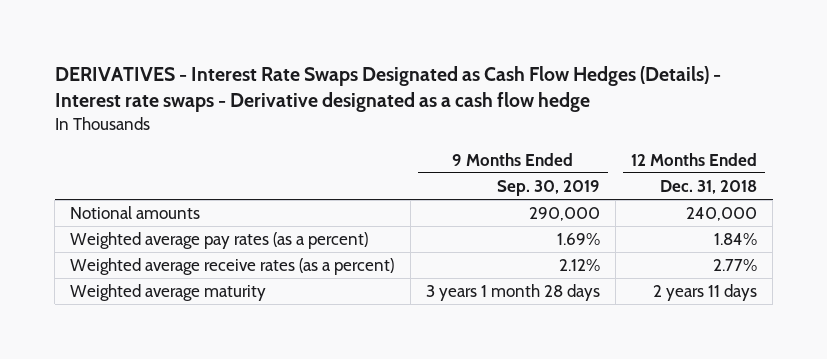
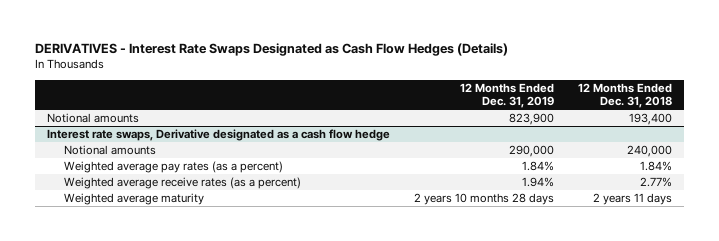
- DERIVATIVES - Interest Rate Swaps Designated as Cash Flow Hedges (Details) - Interest rate swaps - Derivative designated as a cash flow hedge
+ DERIVATIVES - Interest Rate Swaps Designated as Cash Flow Hedges (Details)
- | 9 Months Ended Sep. 30, 2019 | 12 Months Ended Dec. 31, 2018
+ | 12 Months Ended Dec. 31, 2019 | 12 Months Ended Dec. 31, 2018
+ Notional amounts | 823,900 | 193,400
+ Interest rate swaps, Derivative designated as a cash flow hedge

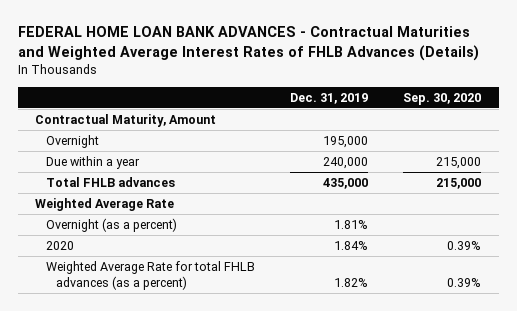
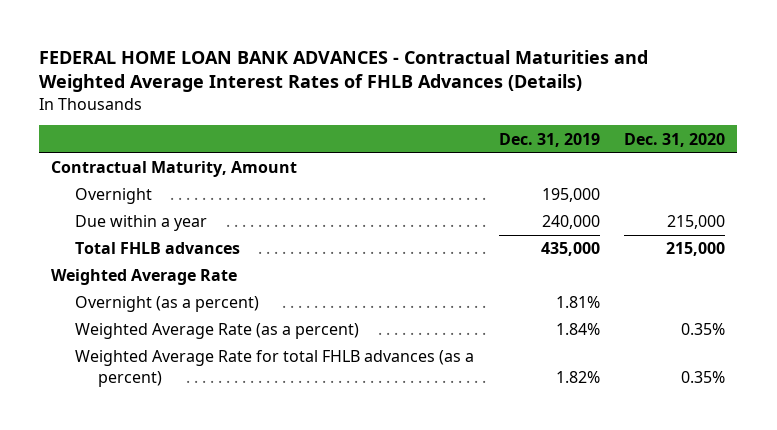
- | Dec. 31, 2019 | Sep. 30, 2020
+ | Dec. 31, 2019 | Dec. 31, 2020
- 2020 | 1.84% | 0.39%
+ Weighted Average Rate (as a percent) | 1.84% | 0.35%

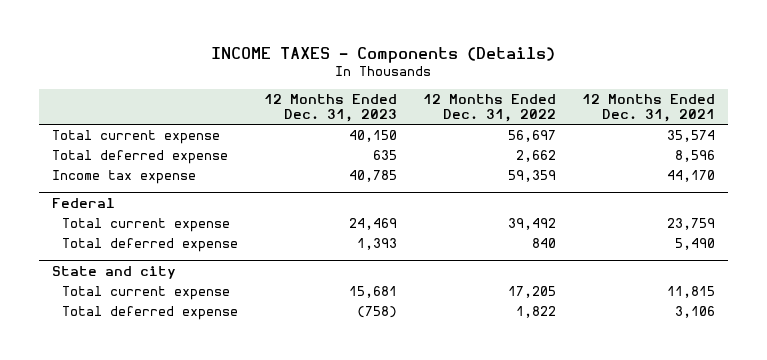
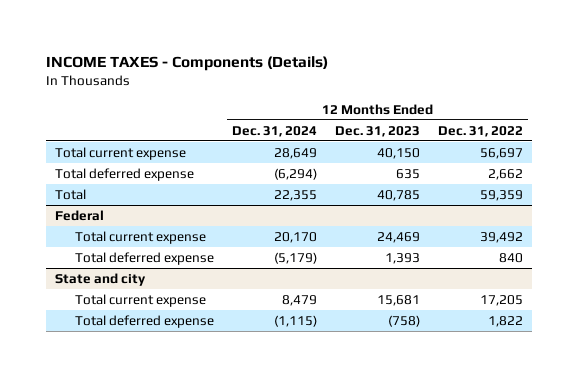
- | 12 Months Ended Dec. 31, 2023 | 12 Months Ended Dec. 31, 2022 | 12 Months Ended Dec. 31, 2021
+ | 12 Months Ended Dec. 31, 2024 | 12 Months Ended Dec. 31, 2023 | 12 Months Ended Dec. 31, 2022
- Income tax expense | 40,785 | 59,359 | 44,170
+ Total | 22,355 | 40,785 | 59,359

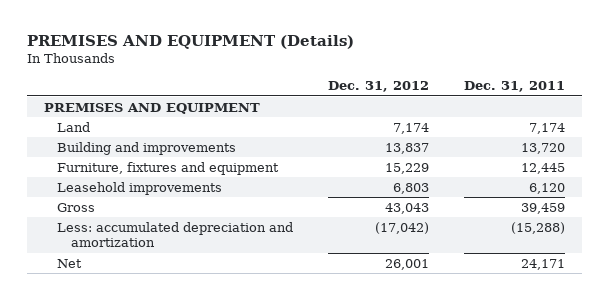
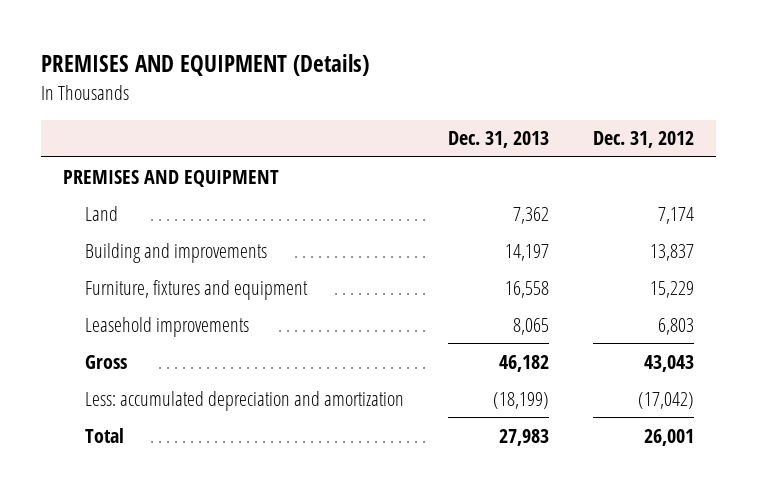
- | Dec. 31, 2012 | Dec. 31, 2011
+ | Dec. 31, 2013 | Dec. 31, 2012
- Net | 26,001 | 24,171
+ Total | 27,983 | 26,001

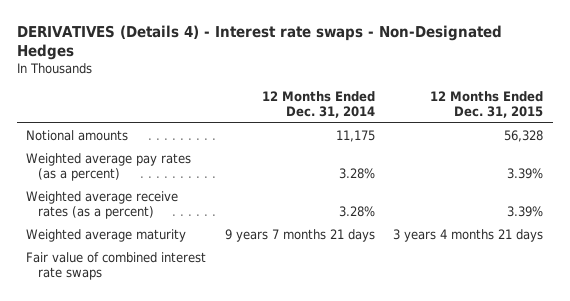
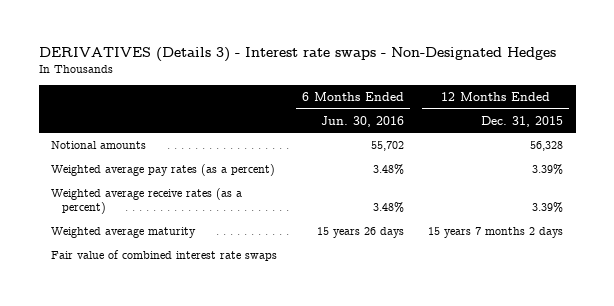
- DERIVATIVES (Details 4) - Interest rate swaps - Non-Designated Hedges
+ DERIVATIVES (Details 3) - Interest rate swaps - Non-Designated Hedges
- | 12 Months Ended Dec. 31, 2014 | 12 Months Ended Dec. 31, 2015
+ | 6 Months Ended Jun. 30, 2016 | 12 Months Ended Dec. 31, 2015
- Weighted average maturity | 9 years 7 months 21 days | 3 years 4 months 21 days
+ Weighted average maturity | 15 years 26 days | 15 years 7 months 2 days

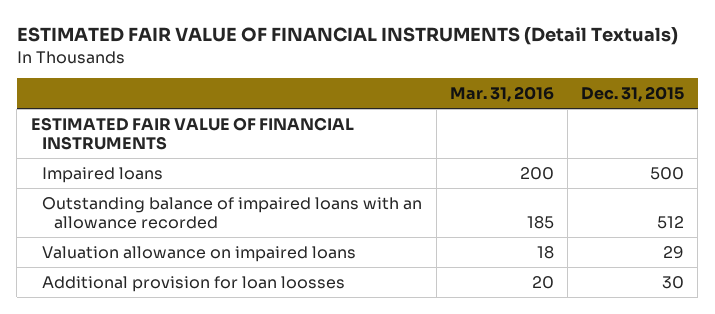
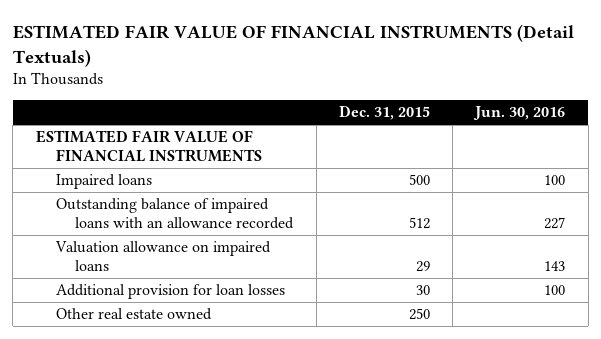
- | Mar. 31, 2016 | Dec. 31, 2015
+ | Dec. 31, 2015 | Jun. 30, 2016
- Additional provision for loan loosses | 20 | 30
+ Additional provision for loan losses | 30 | 100
+ Other real estate owned | 250 |

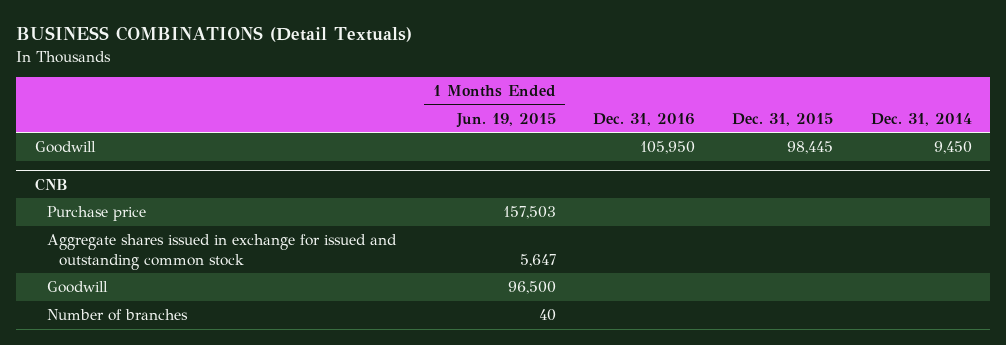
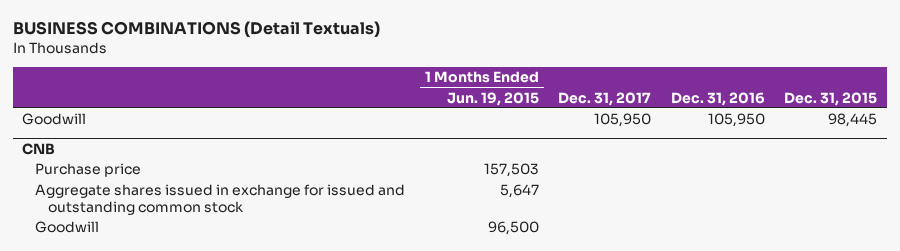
- | 1 Months Ended Jun. 19, 2015 | Dec. 31, 2016 | Dec. 31, 2015 | Dec. 31, 2014
+ | 1 Months Ended Jun. 19, 2015 | Dec. 31, 2017 | Dec. 31, 2016 | Dec. 31, 2015
@ CNB
- Number of branches | 40 | | |

